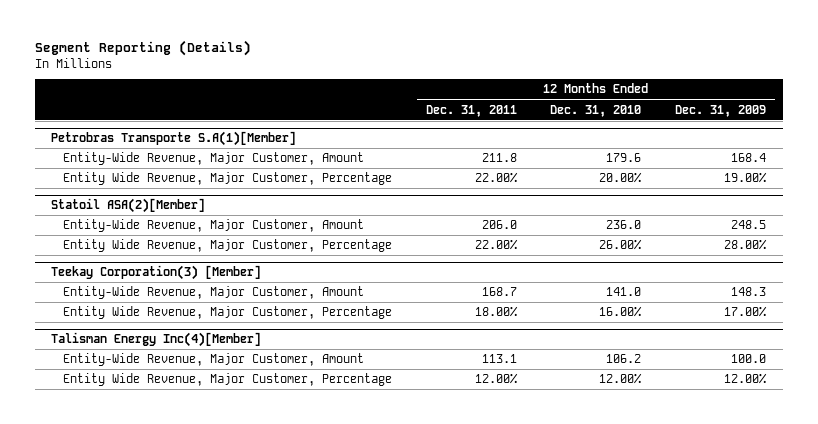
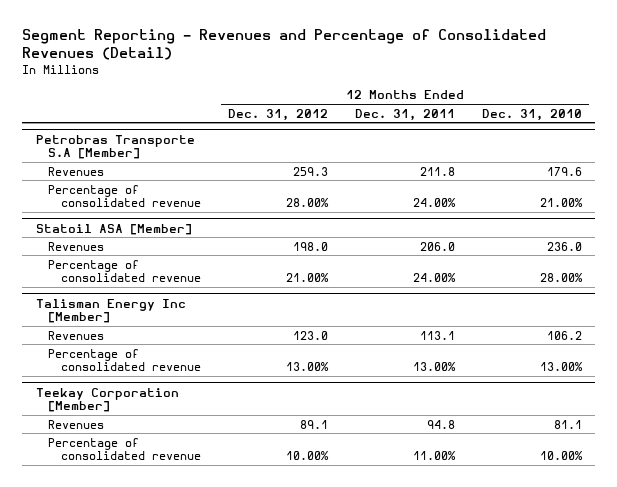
- Segment Reporting (Details)
+ Segment Reporting - Revenues and Percentage of Consolidated Revenues (Detail)
- | 12 Months Ended Dec. 31, 2011 | 12 Months Ended Dec. 31, 2010 | 12 Months Ended Dec. 31, 2009
+ | 12 Months Ended Dec. 31, 2012 | 12 Months Ended Dec. 31, 2011 | 12 Months Ended Dec. 31, 2010
- Petrobras Transporte S.A(1)[Member]
- Entity-Wide Revenue, Major Customer, Amount | 211.8 | 179.6 | 168.4
- Entity Wide Revenue, Major Customer, Percentage | 22.00% | 20.00% | 19.00%
- Statoil ASA(2)[Member]
- Entity-Wide Revenue, Major Customer, Amount | 206.0 | 236.0 | 248.5
- Entity Wide Revenue, Major Customer, Percentage | 22.00% | 26.00% | 28.00%
- Teekay Corporation(3) [Member]
- Entity-Wide Revenue, Major Customer, Amount | 168.7 | 141.0 | 148.3
- Entity Wide Revenue, Major Customer, Percentage | 18.00% | 16.00% | 17.00%
- Talisman Energy Inc(4)[Member]
- Entity-Wide Revenue, Major Customer, Amount | 113.1 | 106.2 | 100.0
- Entity Wide Revenue, Major Customer, Percentage | 12.00% | 12.00% | 12.00%
+ Petrobras Transporte S.A [Member]
+ Revenues | 259.3 | 211.8 | 179.6
+ Percentage of consolidated revenue | 28.00% | 24.00% | 21.00%
+ Statoil ASA [Member]
+ Revenues | 198.0 | 206.0 | 236.0
+ Percentage of consolidated revenue | 21.00% | 24.00% | 28.00%
+ Talisman Energy Inc [Member]
+ Revenues | 123.0 | 113.1 | 106.2
+ Percentage of consolidated revenue | 13.00% | 13.00% | 13.00%
+ Teekay Corporation [Member]
+ Revenues | 89.1 | 94.8 | 81.1
+ Percentage of consolidated revenue | 10.00% | 11.00% | 10.00%

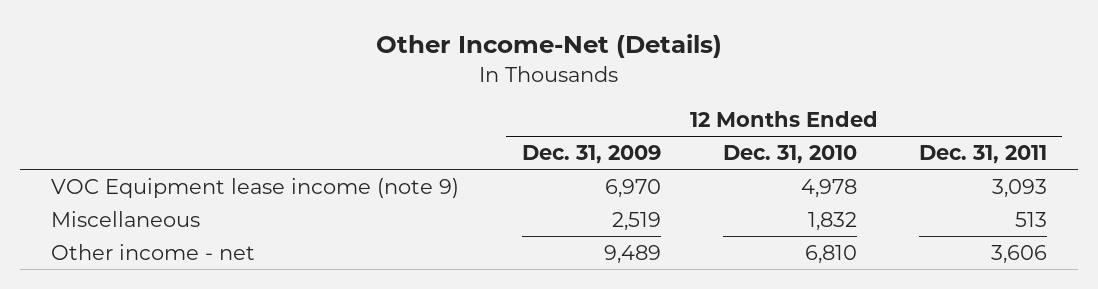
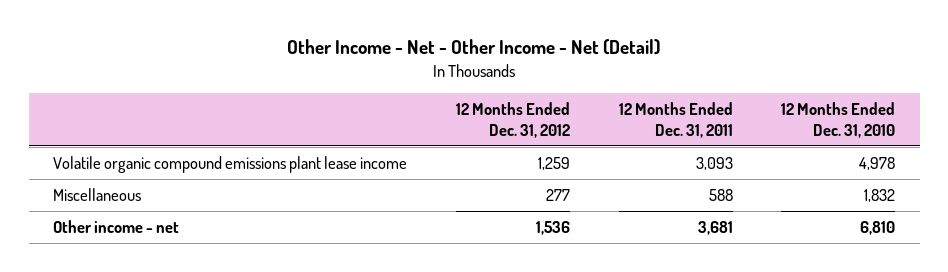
- Other Income-Net (Details)
+ Other Income - Net - Other Income - Net (Detail)
- | 12 Months Ended Dec. 31, 2009 | 12 Months Ended Dec. 31, 2010 | 12 Months Ended Dec. 31, 2011
+ | 12 Months Ended Dec. 31, 2012 | 12 Months Ended Dec. 31, 2011 | 12 Months Ended Dec. 31, 2010
- VOC Equipment lease income (note 9) | 6,970 | 4,978 | 3,093
- Miscellaneous | 2,519 | 1,832 | 513
- Other income - net | 9,489 | 6,810 | 3,606
+ Volatile organic compound emissions plant lease income | 1,259 | 3,093 | 4,978
+ Miscellaneous | 277 | 588 | 1,832
+ Other income - net | 1,536 | 3,681 | 6,810

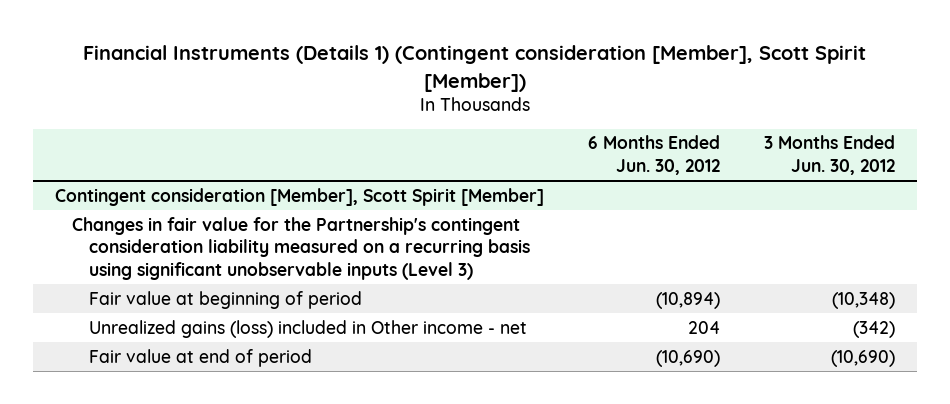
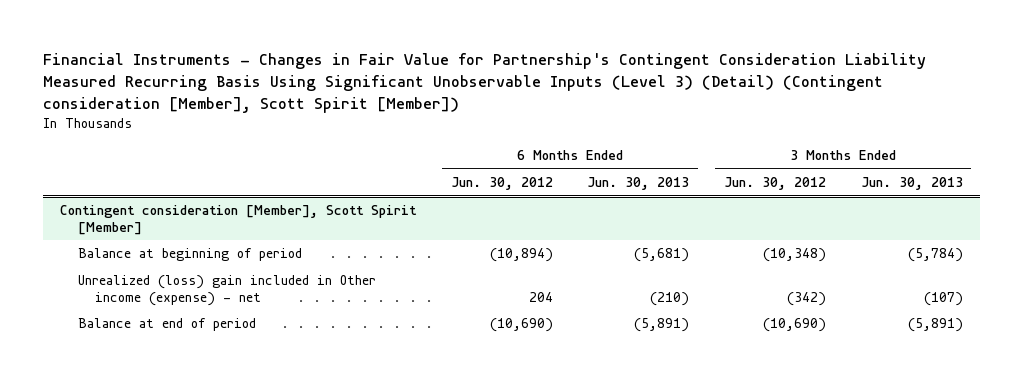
- Financial Instruments (Details 1) (Contingent consideration [Member], Scott Spirit [Member])
+ Financial Instruments - Changes in Fair Value for Partnership's Contingent Consideration Liability Measured Recurring Basis Using Significant Unobservable Inputs (Level 3) (Detail) (Contingent consideration [Member], Scott Spirit [Member])
- | 6 Months Ended Jun. 30, 2012 | 3 Months Ended Jun. 30, 2012
+ | 6 Months Ended Jun. 30, 2012 | 6 Months Ended Jun. 30, 2013 | 3 Months Ended Jun. 30, 2012 | 3 Months Ended Jun. 30, 2013
@ Contingent consideration [Member], Scott Spirit [Member]
- Changes in fair value for the Partnership's contingent consideration liability measured on a recurring basis using significant unobservable inputs (Level 3)
- Fair value at beginning of period | (10,894) | (10,348)
- Unrealized gains (loss) included in Other income - net | 204 | (342)
- Fair value at end of period | (10,690) | (10,690)
+ Balance at beginning of period | (10,894) | (5,681) | (10,348) | (5,784)
+ Unrealized (loss) gain included in Other income (expense) - net | 204 | (210) | (342) | (107)
+ Balance at end of period | (10,690) | (5,891) | (10,690) | (5,891)

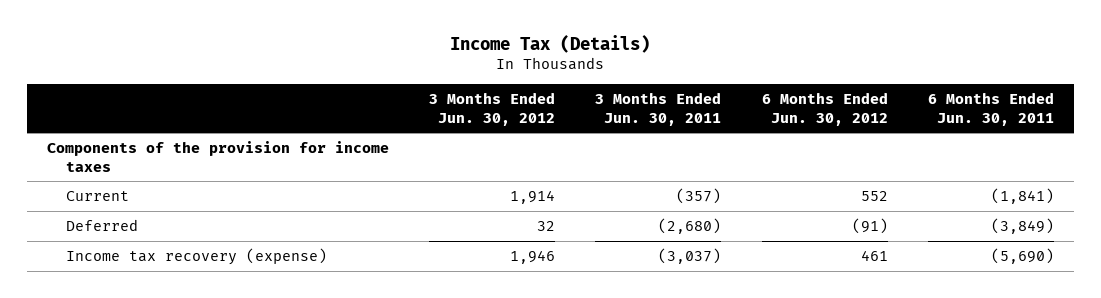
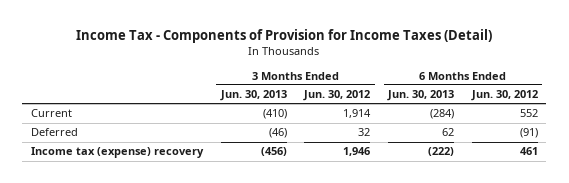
- Income Tax (Details)
+ Income Tax - Components of Provision for Income Taxes (Detail)
- | 3 Months Ended Jun. 30, 2012 | 3 Months Ended Jun. 30, 2011 | 6 Months Ended Jun. 30, 2012 | 6 Months Ended Jun. 30, 2011
+ | 3 Months Ended Jun. 30, 2013 | 3 Months Ended Jun. 30, 2012 | 6 Months Ended Jun. 30, 2013 | 6 Months Ended Jun. 30, 2012
- Components of the provision for income taxes
- Income tax recovery (expense) | 1,946 | (3,037) | 461 | (5,690)
+ Income tax (expense) recovery | (456) | 1,946 | (222) | 461

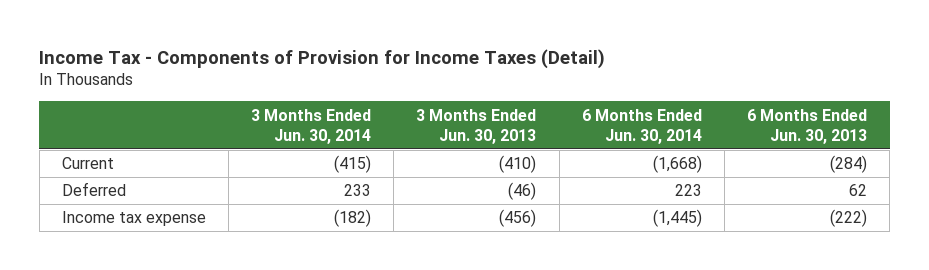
- | 3 Months Ended Jun. 30, 2013 | 3 Months Ended Jun. 30, 2012 | 6 Months Ended Jun. 30, 2013 | 6 Months Ended Jun. 30, 2012
+ | 3 Months Ended Jun. 30, 2014 | 3 Months Ended Jun. 30, 2013 | 6 Months Ended Jun. 30, 2014 | 6 Months Ended Jun. 30, 2013
- Income tax (expense) recovery | (456) | 1,946 | (222) | 461
+ Income tax expense | (182) | (456) | (1,445) | (222)

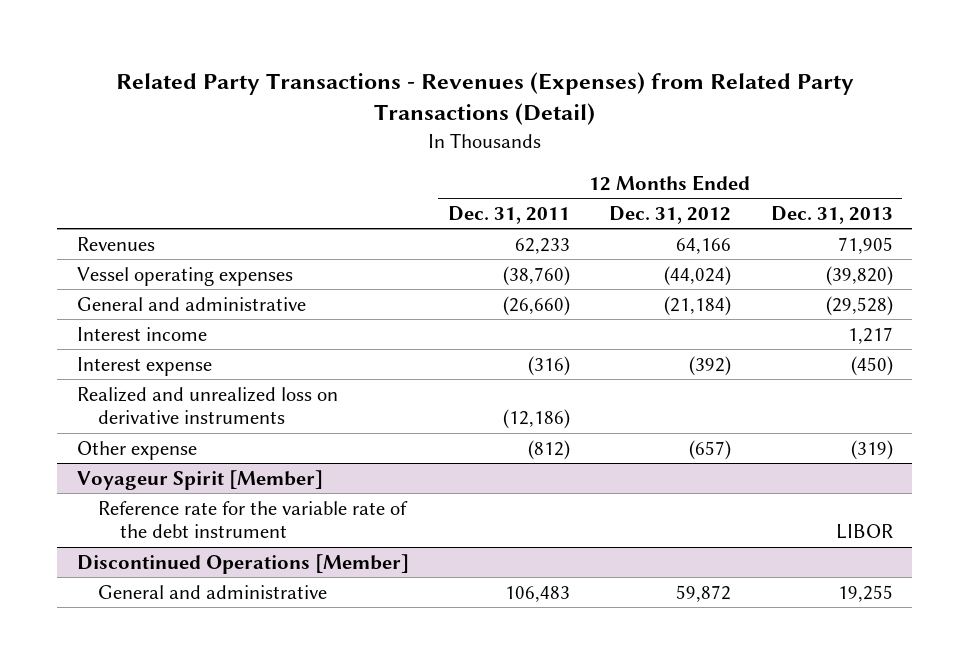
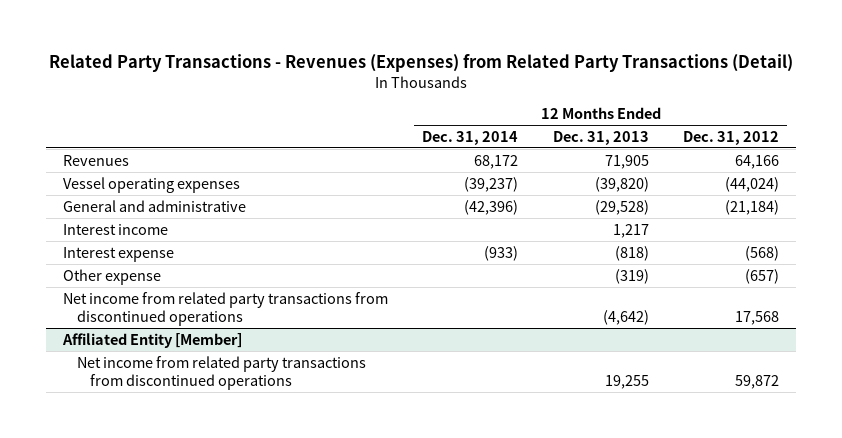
- | 12 Months Ended Dec. 31, 2011 | 12 Months Ended Dec. 31, 2012 | 12 Months Ended Dec. 31, 2013
+ | 12 Months Ended Dec. 31, 2014 | 12 Months Ended Dec. 31, 2013 | 12 Months Ended Dec. 31, 2012
- Interest expense | (316) | (392) | (450)
- Realized and unrealized loss on derivative instruments | (12,186) | |
+ Interest expense | (933) | (818) | (568)
- Voyageur Spirit [Member]
- Reference rate for the variable rate of the debt instrument | | | LIBOR
- Discontinued Operations [Member]
- General and administrative | 106,483 | 59,872 | 19,255
+ Net income from related party transactions from discontinued operations | | (4,642) | 17,568
+ Affiliated Entity [Member]
+ Net income from related party transactions from discontinued operations | | 19,255 | 59,872

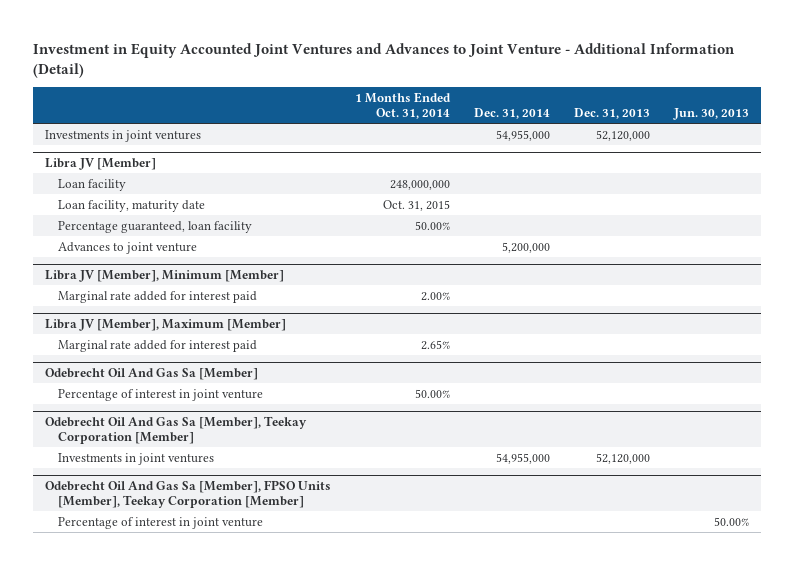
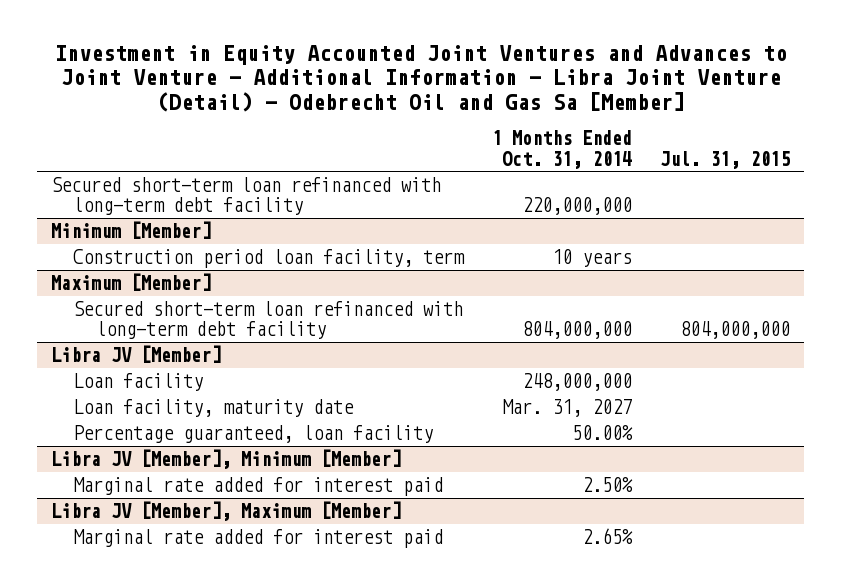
- Investment in Equity Accounted Joint Ventures and Advances to Joint Venture - Additional Information (Detail)
+ Investment in Equity Accounted Joint Ventures and Advances to Joint Venture - Additional Information - Libra Joint Venture (Detail) - Odebrecht Oil and Gas Sa [Member]
- | 1 Months Ended Oct. 31, 2014 | Dec. 31, 2014 | Dec. 31, 2013 | Jun. 30, 2013
+ | 1 Months Ended Oct. 31, 2014 | Jul. 31, 2015
- Investments in joint ventures | | 54,955,000 | 52,120,000 |
+ Secured short-term loan refinanced with long-term debt facility | 220,000,000 |
+ Minimum [Member]
+ Construction period loan facility, term | 10 years |
+ Maximum [Member]
+ Secured short-term loan refinanced with long-term debt facility | 804,000,000 | 804,000,000
@ Libra JV [Member]
- Loan facility, maturity date | Oct. 31, 2015 | | |
+ Loan facility, maturity date | Mar. 31, 2027 |
- Advances to joint venture | | 5,200,000 | |
@ Libra JV [Member], Minimum [Member]
- Marginal rate added for interest paid | 2.00% | | |
+ Marginal rate added for interest paid | 2.50% |
- Odebrecht Oil And Gas Sa [Member]
- Percentage of interest in joint venture | 50.00% | | |
- Odebrecht Oil And Gas Sa [Member], Teekay Corporation [Member]
- Investments in joint ventures | | 54,955,000 | 52,120,000 |
- Odebrecht Oil And Gas Sa [Member], FPSO Units [Member], Teekay Corporation [Member]
- Percentage of interest in joint venture | | | | 50.00%

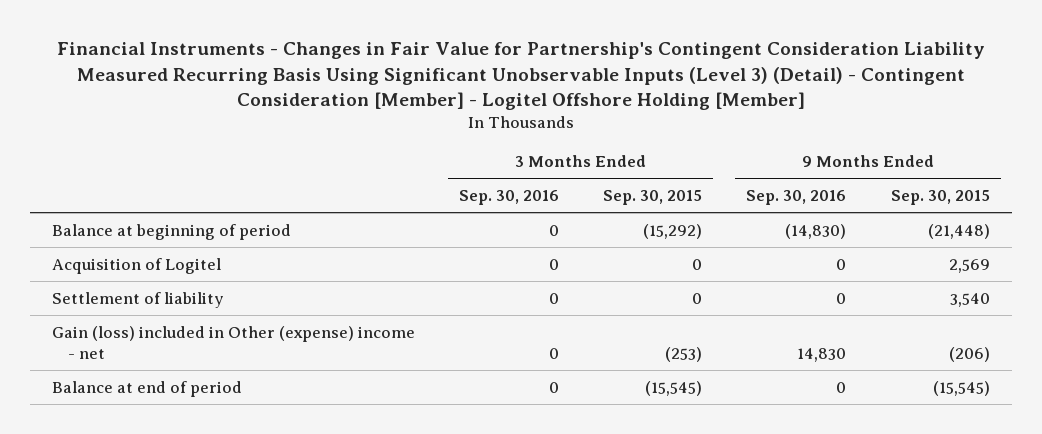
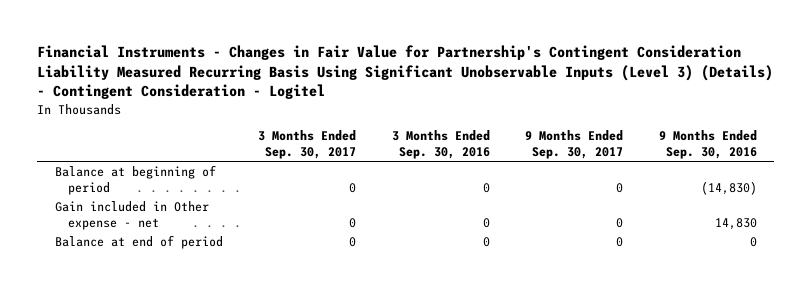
- Financial Instruments - Changes in Fair Value for Partnership's Contingent Consideration Liability Measured Recurring Basis Using Significant Unobservable Inputs (Level 3) (Detail) - Contingent Consideration [Member] - Logitel Offshore Holding [Member]
+ Financial Instruments - Changes in Fair Value for Partnership's Contingent Consideration Liability Measured Recurring Basis Using Significant Unobservable Inputs (Level 3) (Details) - Contingent Consideration - Logitel
- | 3 Months Ended Sep. 30, 2016 | 3 Months Ended Sep. 30, 2015 | 9 Months Ended Sep. 30, 2016 | 9 Months Ended Sep. 30, 2015
+ | 3 Months Ended Sep. 30, 2017 | 3 Months Ended Sep. 30, 2016 | 9 Months Ended Sep. 30, 2017 | 9 Months Ended Sep. 30, 2016
- Acquisition of Logitel | 0 | 0 | 0 | 2,569
- Settlement of liability | 0 | 0 | 0 | 3,540
- Gain (loss) included in Other (expense) income - net | 0 | (253) | 14,830 | (206)
+ Gain included in Other expense - net | 0 | 0 | 0 | 14,830

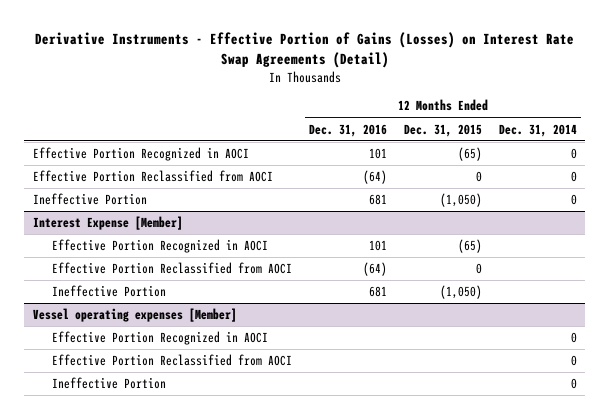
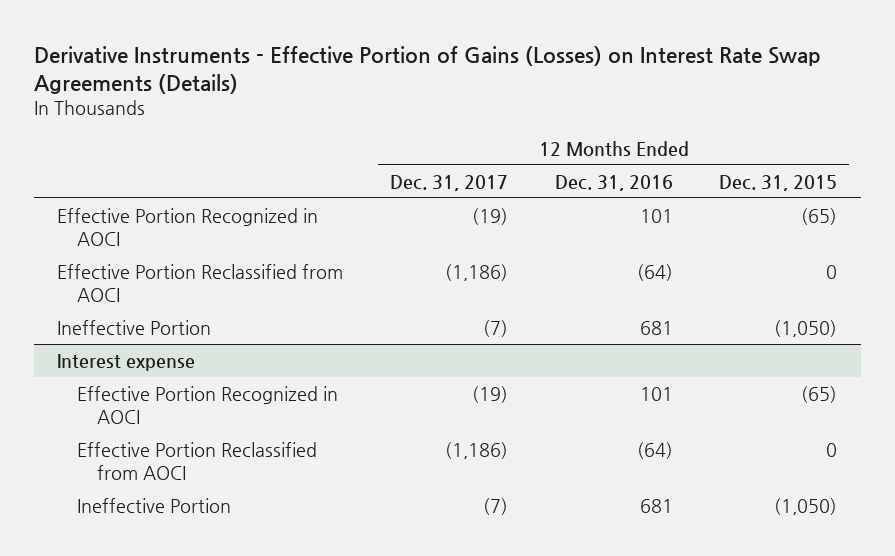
- Derivative Instruments - Effective Portion of Gains (Losses) on Interest Rate Swap Agreements (Detail)
+ Derivative Instruments - Effective Portion of Gains (Losses) on Interest Rate Swap Agreements (Details)
- | 12 Months Ended Dec. 31, 2016 | 12 Months Ended Dec. 31, 2015 | 12 Months Ended Dec. 31, 2014
+ | 12 Months Ended Dec. 31, 2017 | 12 Months Ended Dec. 31, 2016 | 12 Months Ended Dec. 31, 2015
- Interest Expense [Member]
+ Interest expense
- Vessel operating expenses [Member]
- Effective Portion Recognized in AOCI | | | 0
- Effective Portion Reclassified from AOCI | | | 0
- Ineffective Portion | | | 0

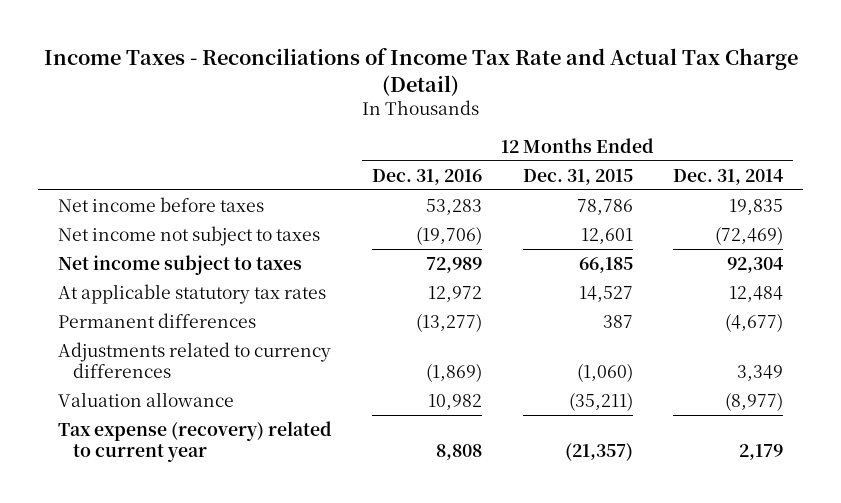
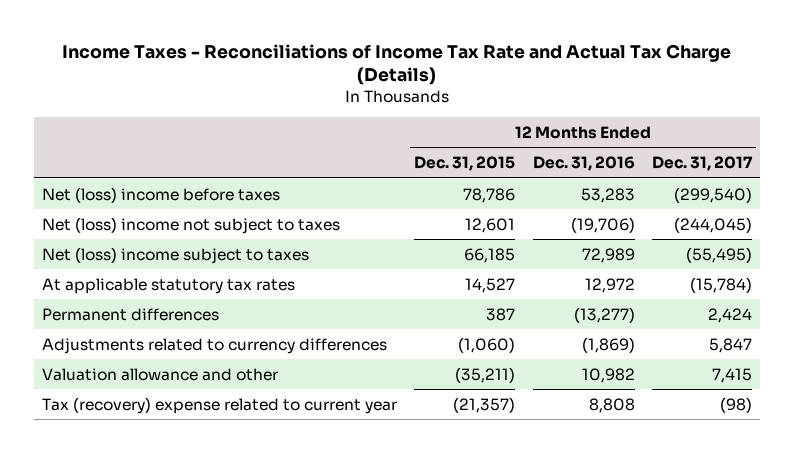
- Income Taxes - Reconciliations of Income Tax Rate and Actual Tax Charge (Detail)
+ Income Taxes - Reconciliations of Income Tax Rate and Actual Tax Charge (Details)
- | 12 Months Ended Dec. 31, 2016 | 12 Months Ended Dec. 31, 2015 | 12 Months Ended Dec. 31, 2014
+ | 12 Months Ended Dec. 31, 2015 | 12 Months Ended Dec. 31, 2016 | 12 Months Ended Dec. 31, 2017
- Net income before taxes | 53,283 | 78,786 | 19,835
- Net income not subject to taxes | (19,706) | 12,601 | (72,469)
- Net income subject to taxes | 72,989 | 66,185 | 92,304
+ Net (loss) income before taxes | 78,786 | 53,283 | (299,540)
+ Net (loss) income not subject to taxes | 12,601 | (19,706) | (244,045)
+ Net (loss) income subject to taxes | 66,185 | 72,989 | (55,495)
- Valuation allowance | 10,982 | (35,211) | (8,977)
- Tax expense (recovery) related to current year | 8,808 | (21,357) | 2,179
+ Valuation allowance and other | (35,211) | 10,982 | 7,415
+ Tax (recovery) expense related to current year | (21,357) | 8,808 | (98)

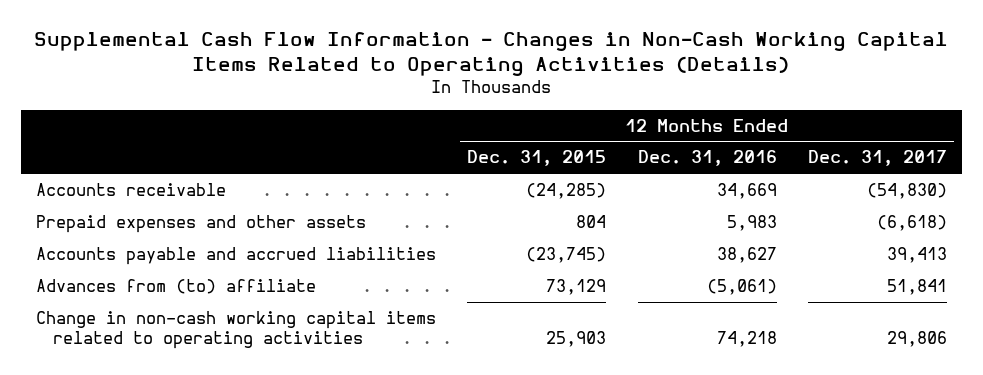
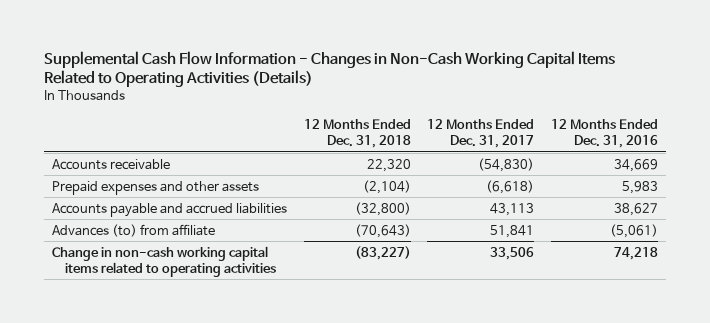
- | 12 Months Ended Dec. 31, 2015 | 12 Months Ended Dec. 31, 2016 | 12 Months Ended Dec. 31, 2017
+ | 12 Months Ended Dec. 31, 2018 | 12 Months Ended Dec. 31, 2017 | 12 Months Ended Dec. 31, 2016
- Accounts payable and accrued liabilities | (23,745) | 38,627 | 39,413
- Advances from (to) affiliate | 73,129 | (5,061) | 51,841
- Change in non-cash working capital items related to operating activities | 25,903 | 74,218 | 29,806
+ Accounts payable and accrued liabilities | (32,800) | 43,113 | 38,627
+ Advances (to) from affiliate | (70,643) | 51,841 | (5,061)
+ Change in non-cash working capital items related to operating activities | (83,227) | 33,506 | 74,218

